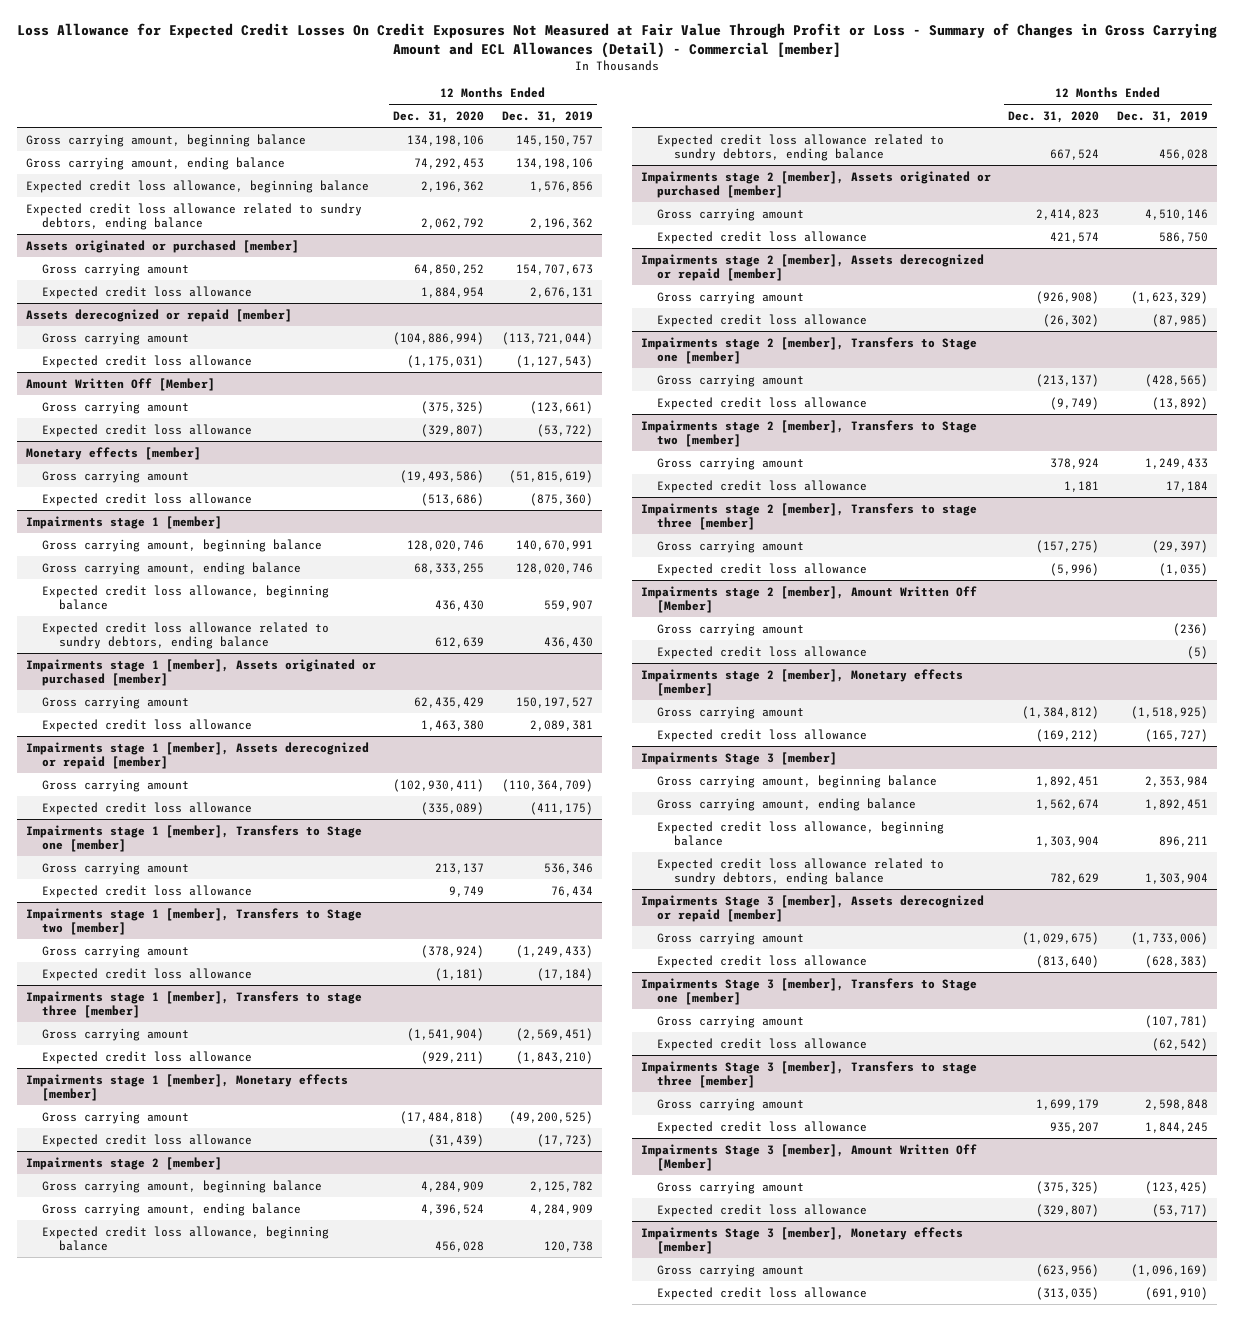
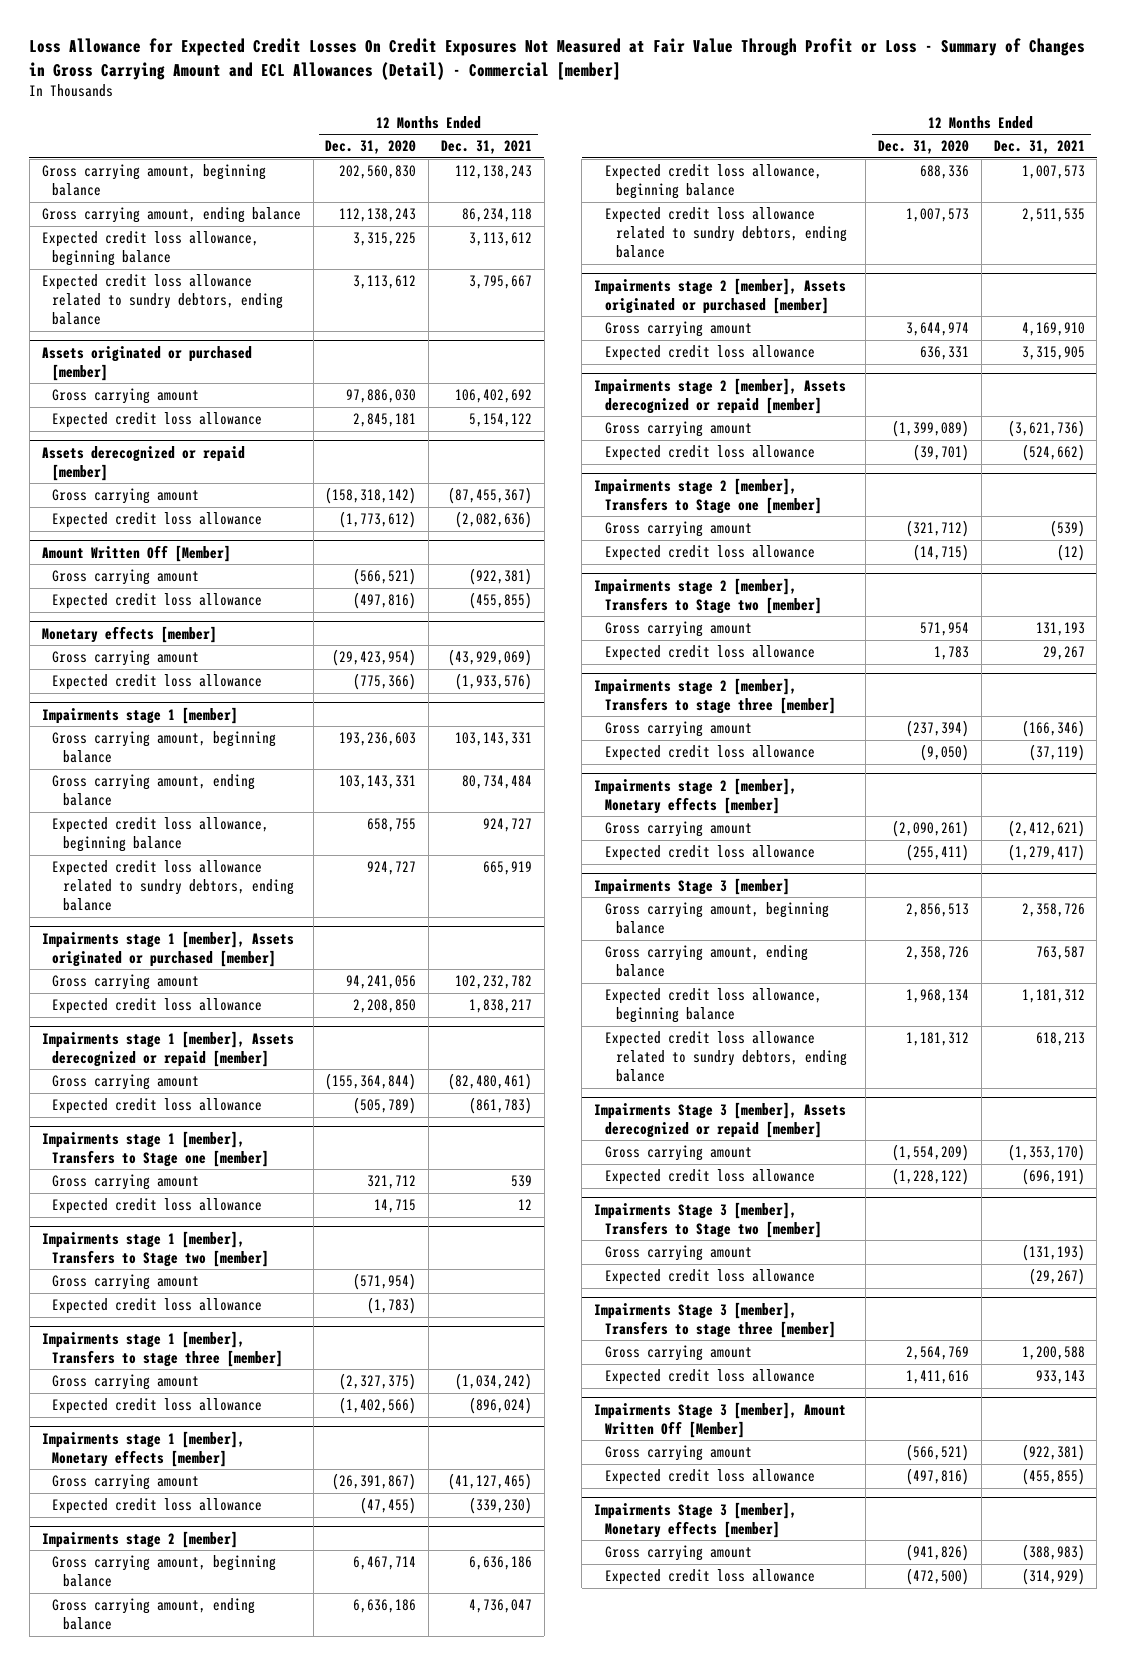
- | 12 Months Ended Dec. 31, 2020 | 12 Months Ended Dec. 31, 2019
+ | 12 Months Ended Dec. 31, 2020 | 12 Months Ended Dec. 31, 2021
- Gross carrying amount, beginning balance | 134,198,106 | 145,150,757
- Gross carrying amount, ending balance | 74,292,453 | 134,198,106
- Expected credit loss allowance, beginning balance | 2,196,362 | 1,576,856
- Expected credit loss allowance related to sundry debtors, ending balance | 2,062,792 | 2,196,362
+ Gross carrying amount, beginning balance | 202,560,830 | 112,138,243
+ Gross carrying amount, ending balance | 112,138,243 | 86,234,118
+ Expected credit loss allowance, beginning balance | 3,315,225 | 3,113,612
+ Expected credit loss allowance related to sundry debtors, ending balance | 3,113,612 | 3,795,667
@ Assets originated or purchased [member]
- Gross carrying amount | 64,850,252 | 154,707,673
- Expected credit loss allowance | 1,884,954 | 2,676,131
+ Gross carrying amount | 97,886,030 | 106,402,692
+ Expected credit loss allowance | 2,845,181 | 5,154,122
@ Assets derecognized or repaid [member]
- Gross carrying amount | (104,886,994) | (113,721,044)
- Expected credit loss allowance | (1,175,031) | (1,127,543)
+ Gross carrying amount | (158,318,142) | (87,455,367)
+ Expected credit loss allowance | (1,773,612) | (2,082,636)
@ Amount Written Off [Member]
- Gross carrying amount | (375,325) | (123,661)
- Expected credit loss allowance | (329,807) | (53,722)
+ Gross carrying amount | (566,521) | (922,381)
+ Expected credit loss allowance | (497,816) | (455,855)
@ Monetary effects [member]
- Gross carrying amount | (19,493,586) | (51,815,619)
- Expected credit loss allowance | (513,686) | (875,360)
+ Gross carrying amount | (29,423,954) | (43,929,069)
+ Expected credit loss allowance | (775,366) | (1,933,576)
@ Impairments stage 1 [member]
- Gross carrying amount, beginning balance | 128,020,746 | 140,670,991
- Gross carrying amount, ending balance | 68,333,255 | 128,020,746
- Expected credit loss allowance, beginning balance | 436,430 | 559,907
- Expected credit loss allowance related to sundry debtors, ending balance | 612,639 | 436,430
+ Gross carrying amount, beginning balance | 193,236,603 | 103,143,331
+ Gross carrying amount, ending balance | 103,143,331 | 80,734,484
+ Expected credit loss allowance, beginning balance | 658,755 | 924,727
+ Expected credit loss allowance related to sundry debtors, ending balance | 924,727 | 665,919
@ Impairments stage 1 [member], Assets originated or purchased [member]
- Gross carrying amount | 62,435,429 | 150,197,527
- Expected credit loss allowance | 1,463,380 | 2,089,381
+ Gross carrying amount | 94,241,056 | 102,232,782
+ Expected credit loss allowance | 2,208,850 | 1,838,217
@ Impairments stage 1 [member], Assets derecognized or repaid [member]
- Gross carrying amount | (102,930,411) | (110,364,709)
- Expected credit loss allowance | (335,089) | (411,175)
+ Gross carrying amount | (155,364,844) | (82,480,461)
+ Expected credit loss allowance | (505,789) | (861,783)
@ Impairments stage 1 [member], Transfers to Stage one [member]
- Gross carrying amount | 213,137 | 536,346
- Expected credit loss allowance | 9,749 | 76,434
+ Gross carrying amount | 321,712 | 539
+ Expected credit loss allowance | 14,715 | 12
@ Impairments stage 1 [member], Transfers to Stage two [member]
- Gross carrying amount | (378,924) | (1,249,433)
- Expected credit loss allowance | (1,181) | (17,184)
+ Gross carrying amount | (571,954) |
+ Expected credit loss allowance | (1,783) |
@ Impairments stage 1 [member], Transfers to stage three [member]
- Gross carrying amount | (1,541,904) | (2,569,451)
- Expected credit loss allowance | (929,211) | (1,843,210)
+ Gross carrying amount | (2,327,375) | (1,034,242)
+ Expected credit loss allowance | (1,402,566) | (896,024)
@ Impairments stage 1 [member], Monetary effects [member]
- Gross carrying amount | (17,484,818) | (49,200,525)
- Expected credit loss allowance | (31,439) | (17,723)
+ Gross carrying amount | (26,391,867) | (41,127,465)
+ Expected credit loss allowance | (47,455) | (339,230)
@ Impairments stage 2 [member]
- Gross carrying amount, beginning balance | 4,284,909 | 2,125,782
- Gross carrying amount, ending balance | 4,396,524 | 4,284,909
- Expected credit loss allowance, beginning balance | 456,028 | 120,738
- Expected credit loss allowance related to sundry debtors, ending balance | 667,524 | 456,028
+ Gross carrying amount, beginning balance | 6,467,714 | 6,636,186
+ Gross carrying amount, ending balance | 6,636,186 | 4,736,047
+ Expected credit loss allowance, beginning balance | 688,336 | 1,007,573
+ Expected credit loss allowance related to sundry debtors, ending balance | 1,007,573 | 2,511,535
@ Impairments stage 2 [member], Assets originated or purchased [member]
- Gross carrying amount | 2,414,823 | 4,510,146
- Expected credit loss allowance | 421,574 | 586,750
+ Gross carrying amount | 3,644,974 | 4,169,910
+ Expected credit loss allowance | 636,331 | 3,315,905
@ Impairments stage 2 [member], Assets derecognized or repaid [member]
- Gross carrying amount | (926,908) | (1,623,329)
- Expected credit loss allowance | (26,302) | (87,985)
+ Gross carrying amount | (1,399,089) | (3,621,736)
+ Expected credit loss allowance | (39,701) | (524,662)
@ Impairments stage 2 [member], Transfers to Stage one [member]
- Gross carrying amount | (213,137) | (428,565)
- Expected credit loss allowance | (9,749) | (13,892)
+ Gross carrying amount | (321,712) | (539)
+ Expected credit loss allowance | (14,715) | (12)
@ Impairments stage 2 [member], Transfers to Stage two [member]
- Gross carrying amount | 378,924 | 1,249,433
- Expected credit loss allowance | 1,181 | 17,184
+ Gross carrying amount | 571,954 | 131,193
+ Expected credit loss allowance | 1,783 | 29,267
@ Impairments stage 2 [member], Transfers to stage three [member]
- Gross carrying amount | (157,275) | (29,397)
- Expected credit loss allowance | (5,996) | (1,035)
- Impairments stage 2 [member], Amount Written Off [Member]
- Gross carrying amount | | (236)
- Expected credit loss allowance | | (5)
@ Impairments stage 2 [member], Transfers to stage three [member]
+ Gross carrying amount | (237,394) | (166,346)
+ Expected credit loss allowance | (9,050) | (37,119)
@ Impairments stage 2 [member], Monetary effects [member]
- Gross carrying amount | (1,384,812) | (1,518,925)
- Expected credit loss allowance | (169,212) | (165,727)
+ Gross carrying amount | (2,090,261) | (2,412,621)
+ Expected credit loss allowance | (255,411) | (1,279,417)
@ Impairments Stage 3 [member]
- Gross carrying amount, beginning balance | 1,892,451 | 2,353,984
- Gross carrying amount, ending balance | 1,562,674 | 1,892,451
- Expected credit loss allowance, beginning balance | 1,303,904 | 896,211
- Expected credit loss allowance related to sundry debtors, ending balance | 782,629 | 1,303,904
+ Gross carrying amount, beginning balance | 2,856,513 | 2,358,726
+ Gross carrying amount, ending balance | 2,358,726 | 763,587
+ Expected credit loss allowance, beginning balance | 1,968,134 | 1,181,312
+ Expected credit loss allowance related to sundry debtors, ending balance | 1,181,312 | 618,213
@ Impairments Stage 3 [member], Assets derecognized or repaid [member]
- Gross carrying amount | (1,029,675) | (1,733,006)
- Expected credit loss allowance | (813,640) | (628,383)
- Impairments Stage 3 [member], Transfers to Stage one [member]
@ Impairments Stage 3 [member], Assets derecognized or repaid [member]
+ Gross carrying amount | (1,554,209) | (1,353,170)
+ Expected credit loss allowance | (1,228,122) | (696,191)
+ Impairments Stage 3 [member], Transfers to Stage two [member]
@ Impairments Stage 3 [member], Transfers to stage three [member]
- Gross carrying amount | 1,699,179 | 2,598,848
- Expected credit loss allowance | 935,207 | 1,844,245
+ Gross carrying amount | 2,564,769 | 1,200,588
+ Expected credit loss allowance | 1,411,616 | 933,143
@ Impairments Stage 3 [member], Amount Written Off [Member]
- Gross carrying amount | (375,325) | (123,425)
- Expected credit loss allowance | (329,807) | (53,717)
+ Gross carrying amount | (566,521) | (922,381)
+ Expected credit loss allowance | (497,816) | (455,855)
@ Impairments Stage 3 [member], Monetary effects [member]
- Gross carrying amount | (623,956) | (1,096,169)
- Expected credit loss allowance | (313,035) | (691,910)
+ Gross carrying amount | (941,826) | (388,983)
+ Expected credit loss allowance | (472,500) | (314,929)

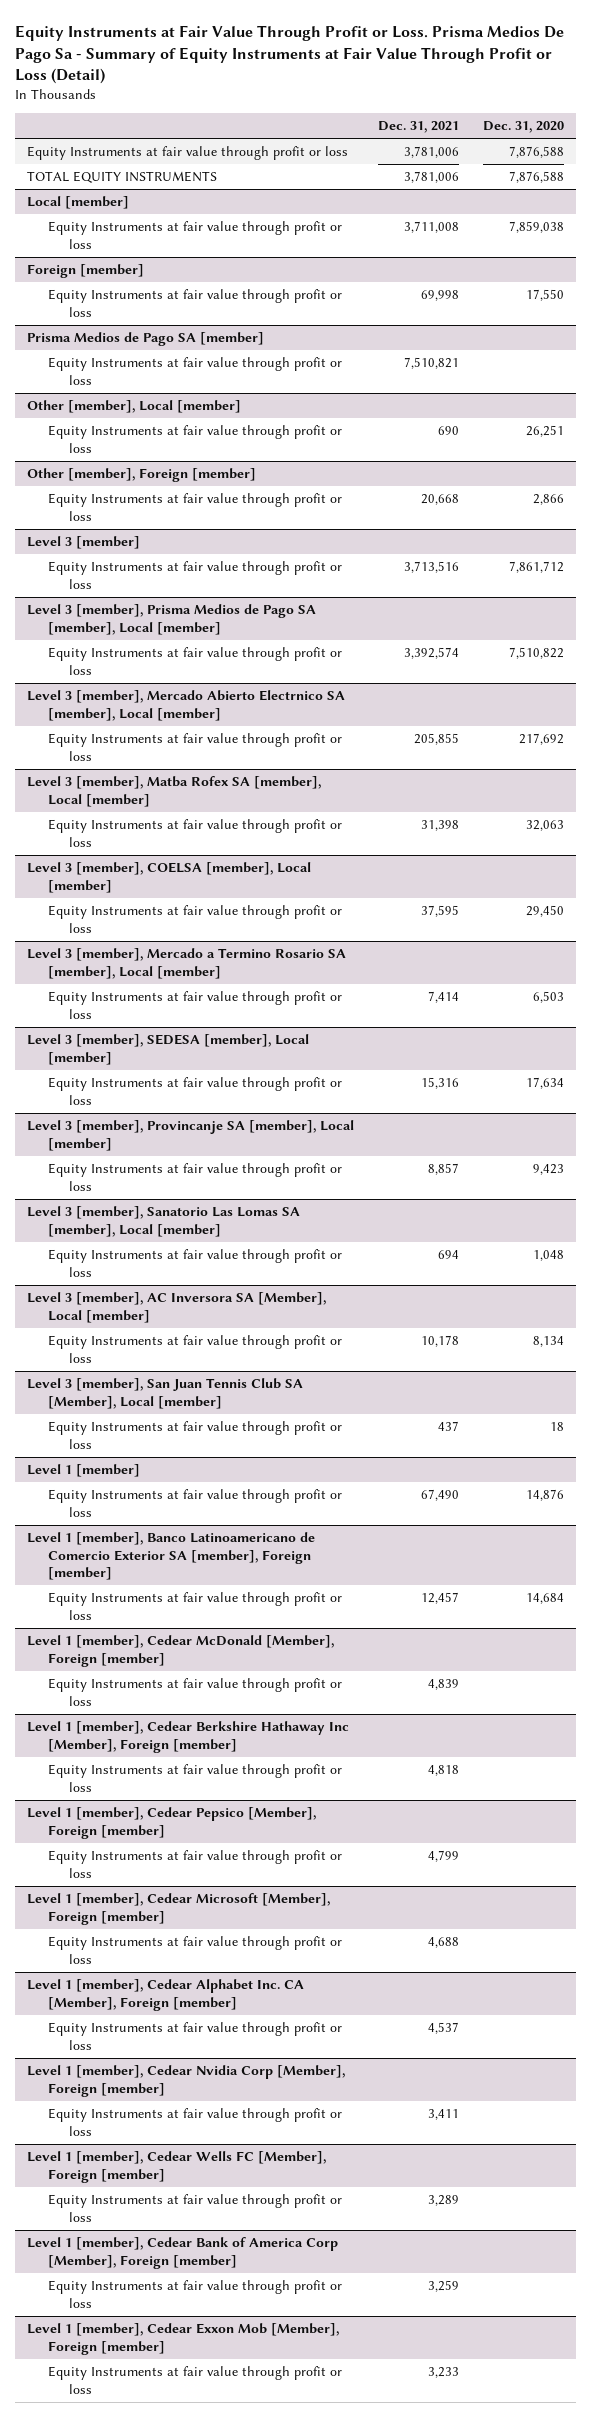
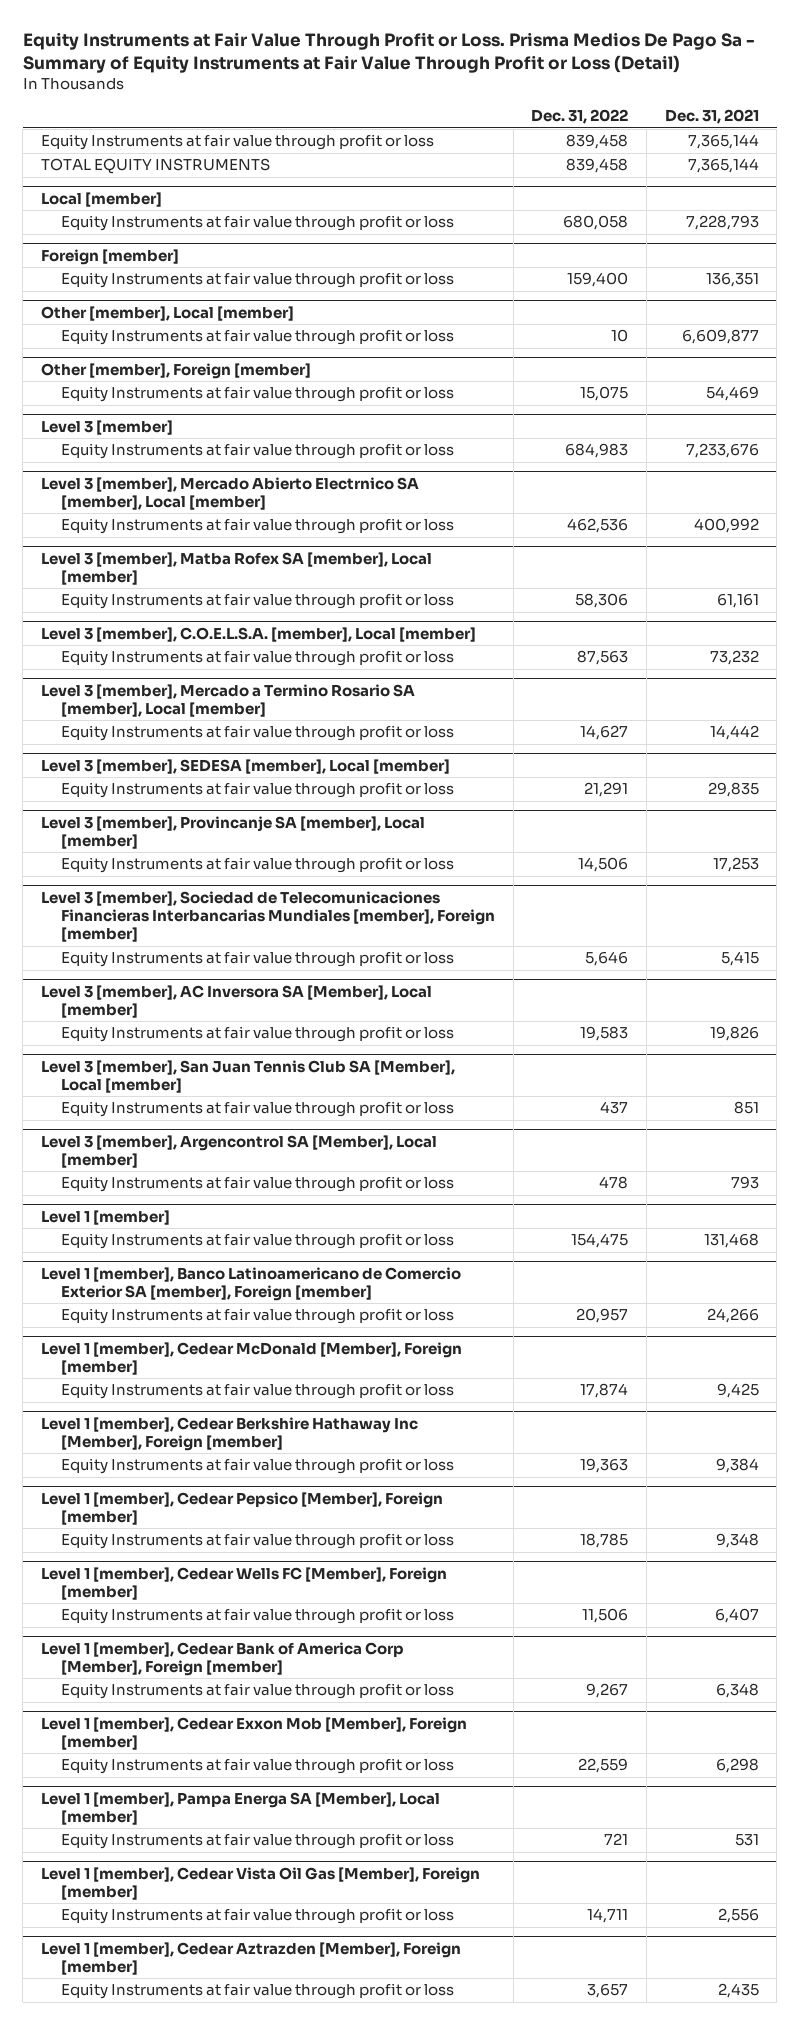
- | Dec. 31, 2021 | Dec. 31, 2020
+ | Dec. 31, 2022 | Dec. 31, 2021
- Equity Instruments at fair value through profit or loss | 3,781,006 | 7,876,588
- TOTAL EQUITY INSTRUMENTS | 3,781,006 | 7,876,588
+ Equity Instruments at fair value through profit or loss | 839,458 | 7,365,144
+ TOTAL EQUITY INSTRUMENTS | 839,458 | 7,365,144
@ Local [member]
- Equity Instruments at fair value through profit or loss | 3,711,008 | 7,859,038
+ Equity Instruments at fair value through profit or loss | 680,058 | 7,228,793
@ Foreign [member]
- Equity Instruments at fair value through profit or loss | 69,998 | 17,550
- Prisma Medios de Pago SA [member]
- Equity Instruments at fair value through profit or loss | 7,510,821 |
@ Foreign [member]
+ Equity Instruments at fair value through profit or loss | 159,400 | 136,351
@ Other [member], Local [member]
- Equity Instruments at fair value through profit or loss | 690 | 26,251
+ Equity Instruments at fair value through profit or loss | 10 | 6,609,877
@ Other [member], Foreign [member]
- Equity Instruments at fair value through profit or loss | 20,668 | 2,866
+ Equity Instruments at fair value through profit or loss | 15,075 | 54,469
@ Level 3 [member]
- Equity Instruments at fair value through profit or loss | 3,713,516 | 7,861,712
- Level 3 [member], Prisma Medios de Pago SA [member], Local [member]
- Equity Instruments at fair value through profit or loss | 3,392,574 | 7,510,822
@ Level 3 [member]
+ Equity Instruments at fair value through profit or loss | 684,983 | 7,233,676
@ Level 3 [member], Mercado Abierto Electrnico SA [member], Local [member]
- Equity Instruments at fair value through profit or loss | 205,855 | 217,692
+ Equity Instruments at fair value through profit or loss | 462,536 | 400,992
@ Level 3 [member], Matba Rofex SA [member], Local [member]
- Equity Instruments at fair value through profit or loss | 31,398 | 32,063
- Level 3 [member], COELSA [member], Local [member]
- Equity Instruments at fair value through profit or loss | 37,595 | 29,450
@ Level 3 [member], Matba Rofex SA [member], Local [member]
+ Equity Instruments at fair value through profit or loss | 58,306 | 61,161
+ Level 3 [member], C.O.E.L.S.A. [member], Local [member]
+ Equity Instruments at fair value through profit or loss | 87,563 | 73,232
@ Level 3 [member], Mercado a Termino Rosario SA [member], Local [member]
- Equity Instruments at fair value through profit or loss | 7,414 | 6,503
+ Equity Instruments at fair value through profit or loss | 14,627 | 14,442
@ Level 3 [member], SEDESA [member], Local [member]
- Equity Instruments at fair value through profit or loss | 15,316 | 17,634
+ Equity Instruments at fair value through profit or loss | 21,291 | 29,835
@ Level 3 [member], Provincanje SA [member], Local [member]
- Equity Instruments at fair value through profit or loss | 8,857 | 9,423
- Level 3 [member], Sanatorio Las Lomas SA [member], Local [member]
- Equity Instruments at fair value through profit or loss | 694 | 1,048
@ Level 3 [member], Provincanje SA [member], Local [member]
+ Equity Instruments at fair value through profit or loss | 14,506 | 17,253
+ Level 3 [member], Sociedad de Telecomunicaciones Financieras Interbancarias Mundiales [member], Foreign [member]
+ Equity Instruments at fair value through profit or loss | 5,646 | 5,415
@ Level 3 [member], AC Inversora SA [Member], Local [member]
- Equity Instruments at fair value through profit or loss | 10,178 | 8,134
+ Equity Instruments at fair value through profit or loss | 19,583 | 19,826
@ Level 3 [member], San Juan Tennis Club SA [Member], Local [member]
- Equity Instruments at fair value through profit or loss | 437 | 18
+ Equity Instruments at fair value through profit or loss | 437 | 851
+ Level 3 [member], Argencontrol SA [Member], Local [member]
+ Equity Instruments at fair value through profit or loss | 478 | 793
@ Level 1 [member]
- Equity Instruments at fair value through profit or loss | 67,490 | 14,876
+ Equity Instruments at fair value through profit or loss | 154,475 | 131,468
@ Level 1 [member], Banco Latinoamericano de Comercio Exterior SA [member], Foreign [member]
- Equity Instruments at fair value through profit or loss | 12,457 | 14,684
+ Equity Instruments at fair value through profit or loss | 20,957 | 24,266
@ Level 1 [member], Cedear McDonald [Member], Foreign [member]
- Equity Instruments at fair value through profit or loss | 4,839 |
+ Equity Instruments at fair value through profit or loss | 17,874 | 9,425
@ Level 1 [member], Cedear Berkshire Hathaway Inc [Member], Foreign [member]
- Equity Instruments at fair value through profit or loss | 4,818 |
+ Equity Instruments at fair value through profit or loss | 19,363 | 9,384
@ Level 1 [member], Cedear Pepsico [Member], Foreign [member]
- Equity Instruments at fair value through profit or loss | 4,799 |
- Level 1 [member], Cedear Microsoft [Member], Foreign [member]
- Equity Instruments at fair value through profit or loss | 4,688 |
- Level 1 [member], Cedear Alphabet Inc. CA [Member], Foreign [member]
- Equity Instruments at fair value through profit or loss | 4,537 |
- Level 1 [member], Cedear Nvidia Corp [Member], Foreign [member]
- Equity Instruments at fair value through profit or loss | 3,411 |
@ Level 1 [member], Cedear Pepsico [Member], Foreign [member]
+ Equity Instruments at fair value through profit or loss | 18,785 | 9,348
@ Level 1 [member], Cedear Wells FC [Member], Foreign [member]
- Equity Instruments at fair value through profit or loss | 3,289 |
+ Equity Instruments at fair value through profit or loss | 11,506 | 6,407
@ Level 1 [member], Cedear Bank of America Corp [Member], Foreign [member]
- Equity Instruments at fair value through profit or loss | 3,259 |
+ Equity Instruments at fair value through profit or loss | 9,267 | 6,348
@ Level 1 [member], Cedear Exxon Mob [Member], Foreign [member]
- Equity Instruments at fair value through profit or loss | 3,233 |
+ Equity Instruments at fair value through profit or loss | 22,559 | 6,298
+ Level 1 [member], Pampa Energa SA [Member], Local [member]
+ Equity Instruments at fair value through profit or loss | 721 | 531
+ Level 1 [member], Cedear Vista Oil Gas [Member], Foreign [member]
+ Equity Instruments at fair value through profit or loss | 14,711 | 2,556
+ Level 1 [member], Cedear Aztrazden [Member], Foreign [member]
+ Equity Instruments at fair value through profit or loss | 3,657 | 2,435

